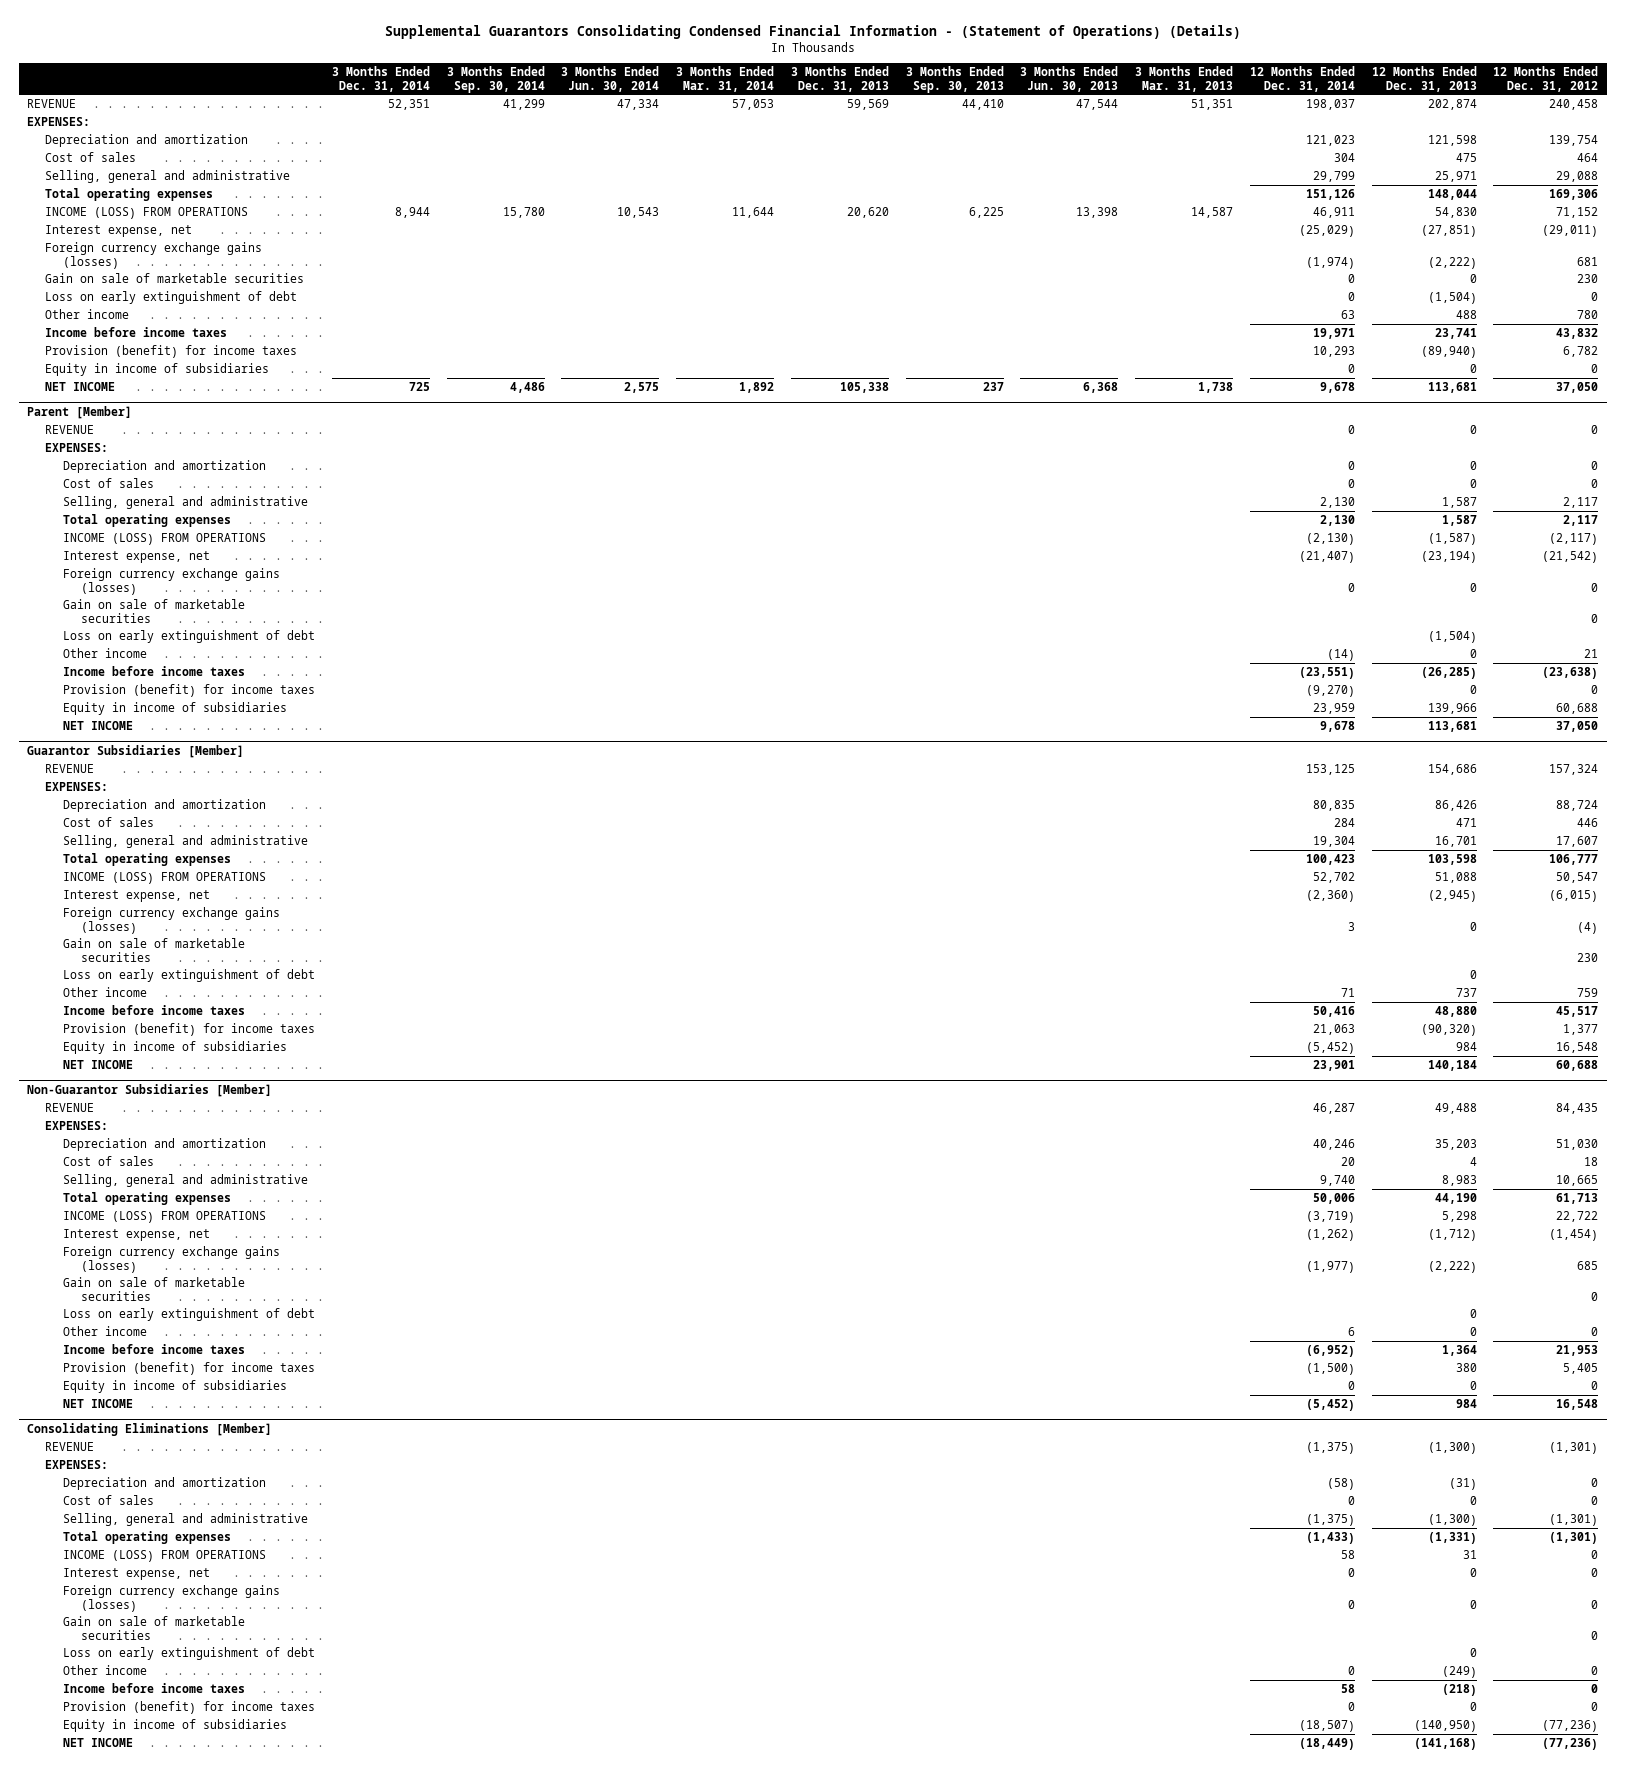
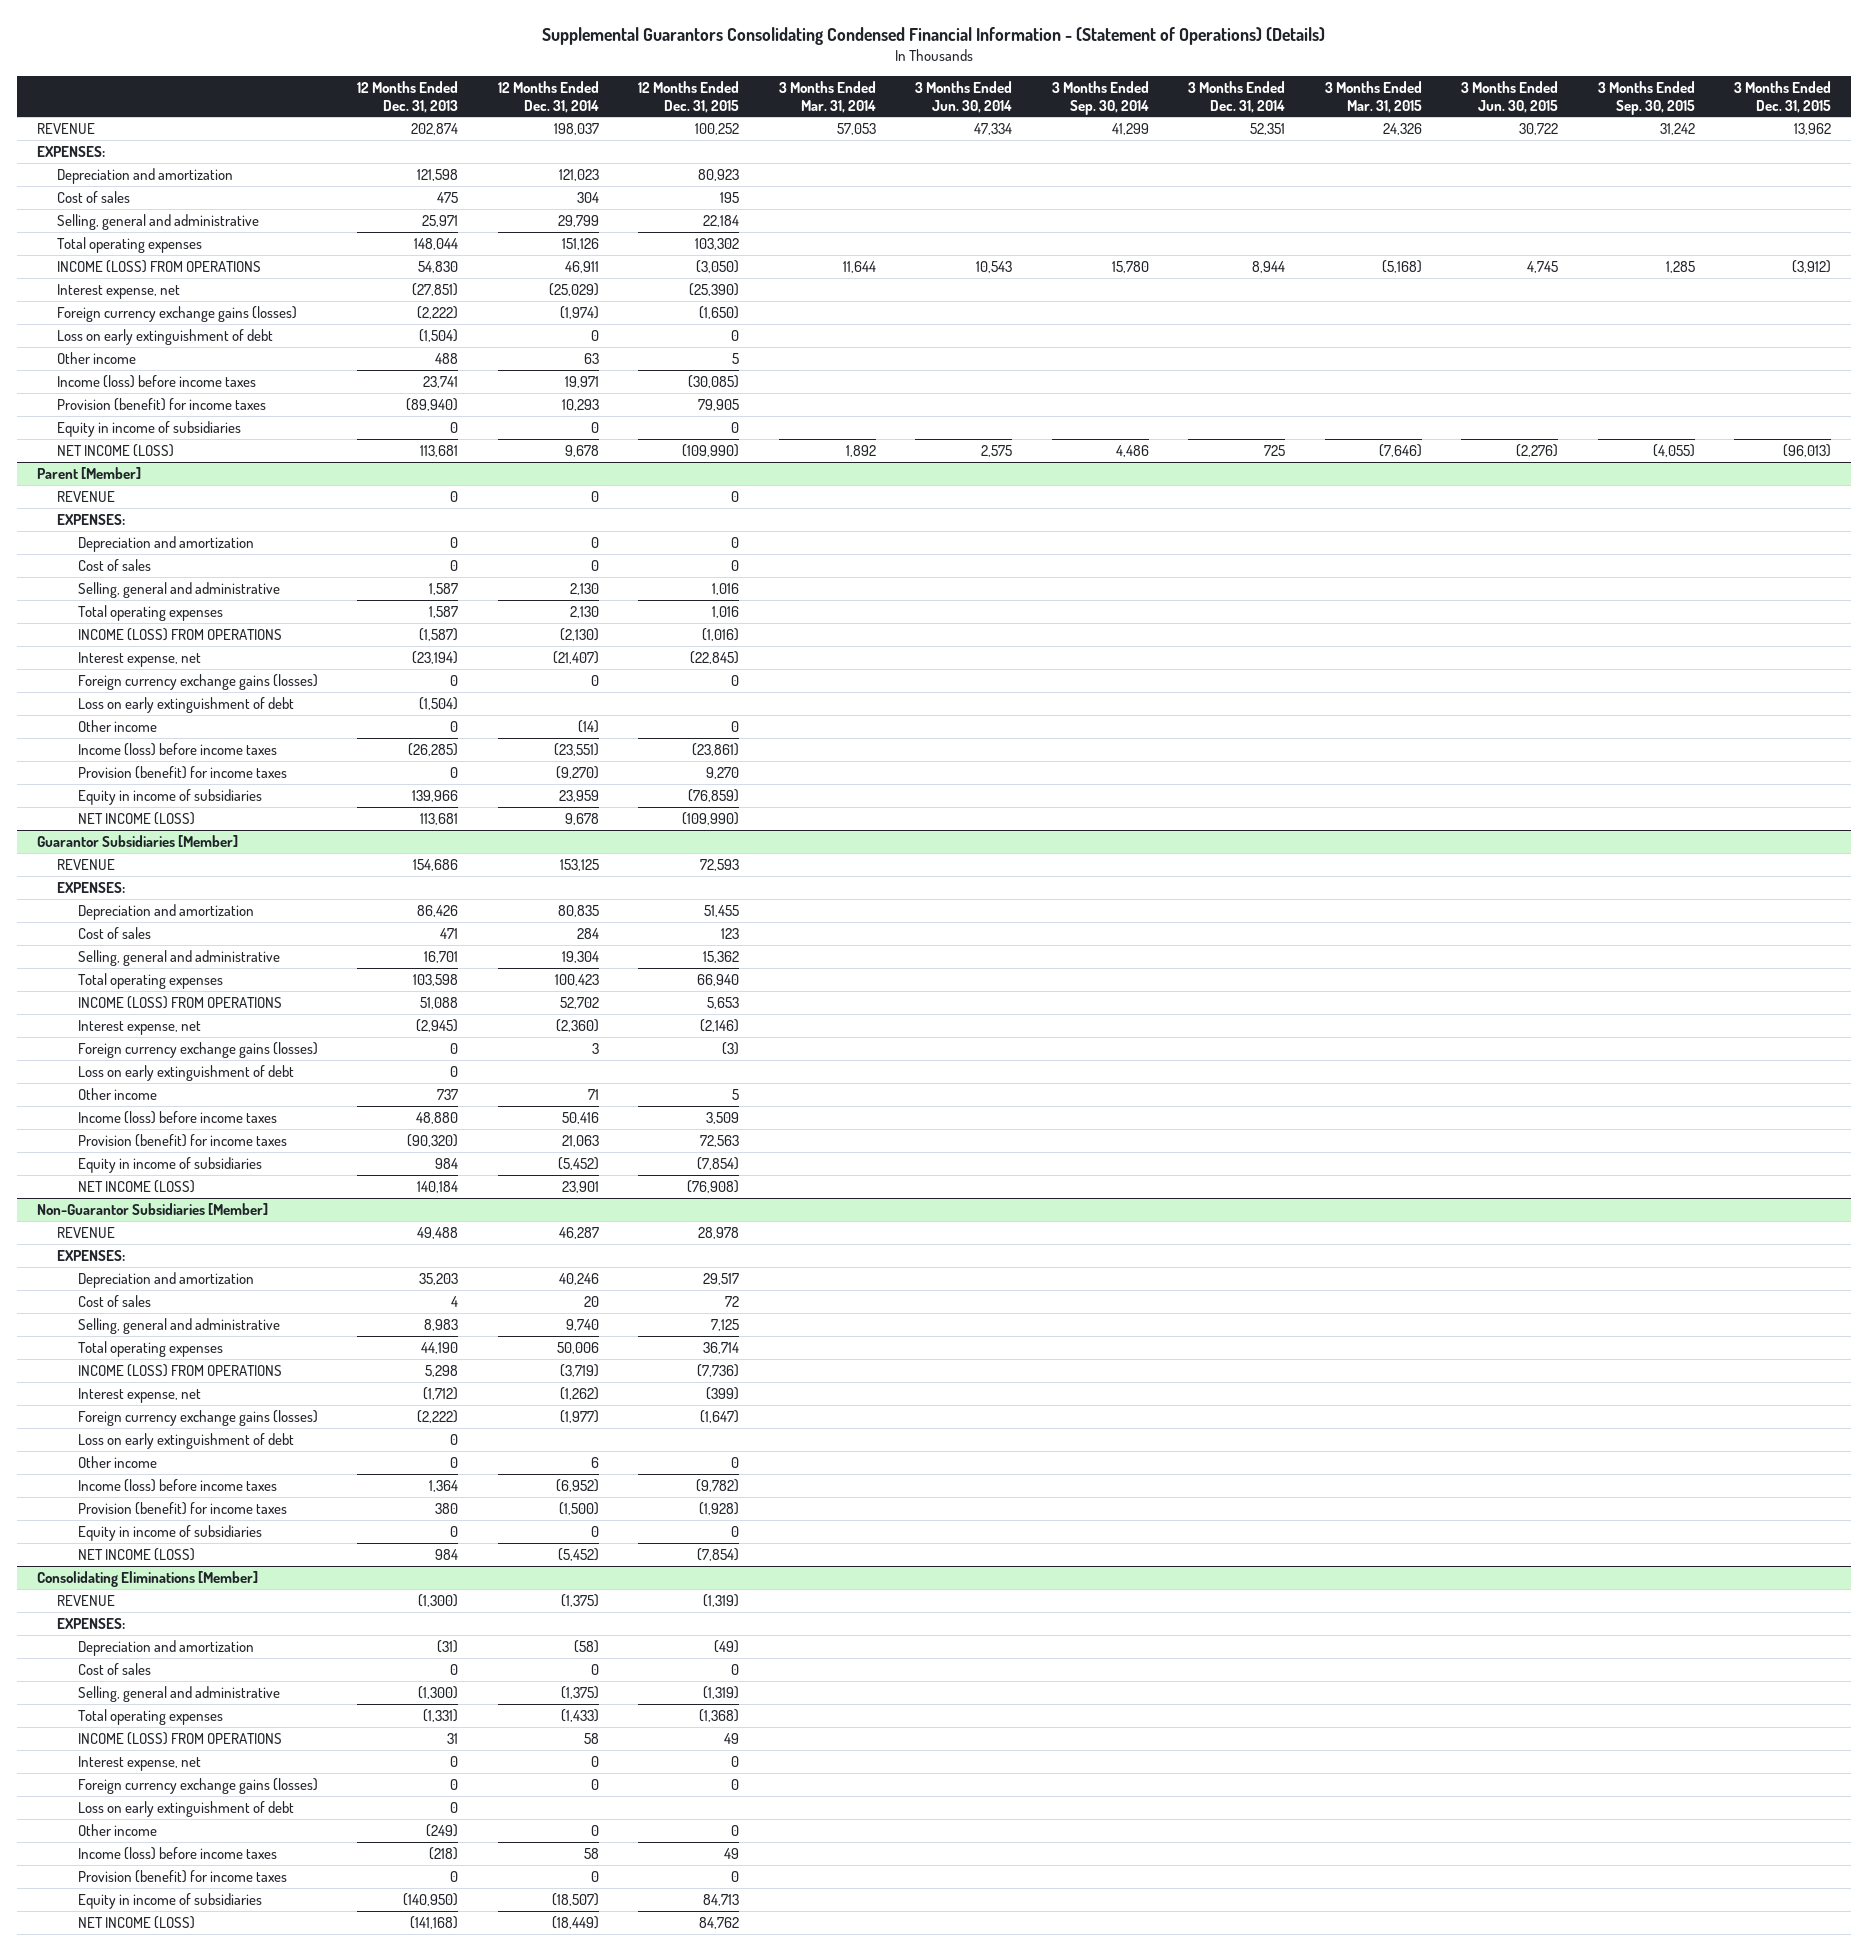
- | 3 Months Ended Dec. 31, 2014 | 3 Months Ended Sep. 30, 2014 | 3 Months Ended Jun. 30, 2014 | 3 Months Ended Mar. 31, 2014 | 3 Months Ended Dec. 31, 2013 | 3 Months Ended Sep. 30, 2013 | 3 Months Ended Jun. 30, 2013 | 3 Months Ended Mar. 31, 2013 | 12 Months Ended Dec. 31, 2014 | 12 Months Ended Dec. 31, 2013 | 12 Months Ended Dec. 31, 2012
+ | 12 Months Ended Dec. 31, 2013 | 12 Months Ended Dec. 31, 2014 | 12 Months Ended Dec. 31, 2015 | 3 Months Ended Mar. 31, 2014 | 3 Months Ended Jun. 30, 2014 | 3 Months Ended Sep. 30, 2014 | 3 Months Ended Dec. 31, 2014 | 3 Months Ended Mar. 31, 2015 | 3 Months Ended Jun. 30, 2015 | 3 Months Ended Sep. 30, 2015 | 3 Months Ended Dec. 31, 2015
- Gain on sale of marketable securities | | | | | | | | | 0 | 0 | 230
- Income before income taxes | | | | | | | | | 19,971 | 23,741 | 43,832
+ Income (loss) before income taxes | 23,741 | 19,971 | (30,085) | | | | | | | |
- NET INCOME | 725 | 4,486 | 2,575 | 1,892 | 105,338 | 237 | 6,368 | 1,738 | 9,678 | 113,681 | 37,050
+ NET INCOME (LOSS) | 113,681 | 9,678 | (109,990) | 1,892 | 2,575 | 4,486 | 725 | (7,646) | (2,276) | (4,055) | (96,013)
@ Parent [Member]
- Gain on sale of marketable securities | | | | | | | | | | | 0
- Income before income taxes | | | | | | | | | (23,551) | (26,285) | (23,638)
+ Income (loss) before income taxes | (26,285) | (23,551) | (23,861) | | | | | | | |
- NET INCOME | | | | | | | | | 9,678 | 113,681 | 37,050
+ NET INCOME (LOSS) | 113,681 | 9,678 | (109,990) | | | | | | | |
@ Guarantor Subsidiaries [Member]
- Gain on sale of marketable securities | | | | | | | | | | | 230
- Income before income taxes | | | | | | | | | 50,416 | 48,880 | 45,517
+ Income (loss) before income taxes | 48,880 | 50,416 | 3,509 | | | | | | | |
- NET INCOME | | | | | | | | | 23,901 | 140,184 | 60,688
+ NET INCOME (LOSS) | 140,184 | 23,901 | (76,908) | | | | | | | |
@ Non-Guarantor Subsidiaries [Member]
- Gain on sale of marketable securities | | | | | | | | | | | 0
- Income before income taxes | | | | | | | | | (6,952) | 1,364 | 21,953
+ Income (loss) before income taxes | 1,364 | (6,952) | (9,782) | | | | | | | |
- NET INCOME | | | | | | | | | (5,452) | 984 | 16,548
+ NET INCOME (LOSS) | 984 | (5,452) | (7,854) | | | | | | | |
@ Consolidating Eliminations [Member]
- Gain on sale of marketable securities | | | | | | | | | | | 0
- Income before income taxes | | | | | | | | | 58 | (218) | 0
+ Income (loss) before income taxes | (218) | 58 | 49 | | | | | | | |
- NET INCOME | | | | | | | | | (18,449) | (141,168) | (77,236)
+ NET INCOME (LOSS) | (141,168) | (18,449) | 84,762 | | | | | | | |

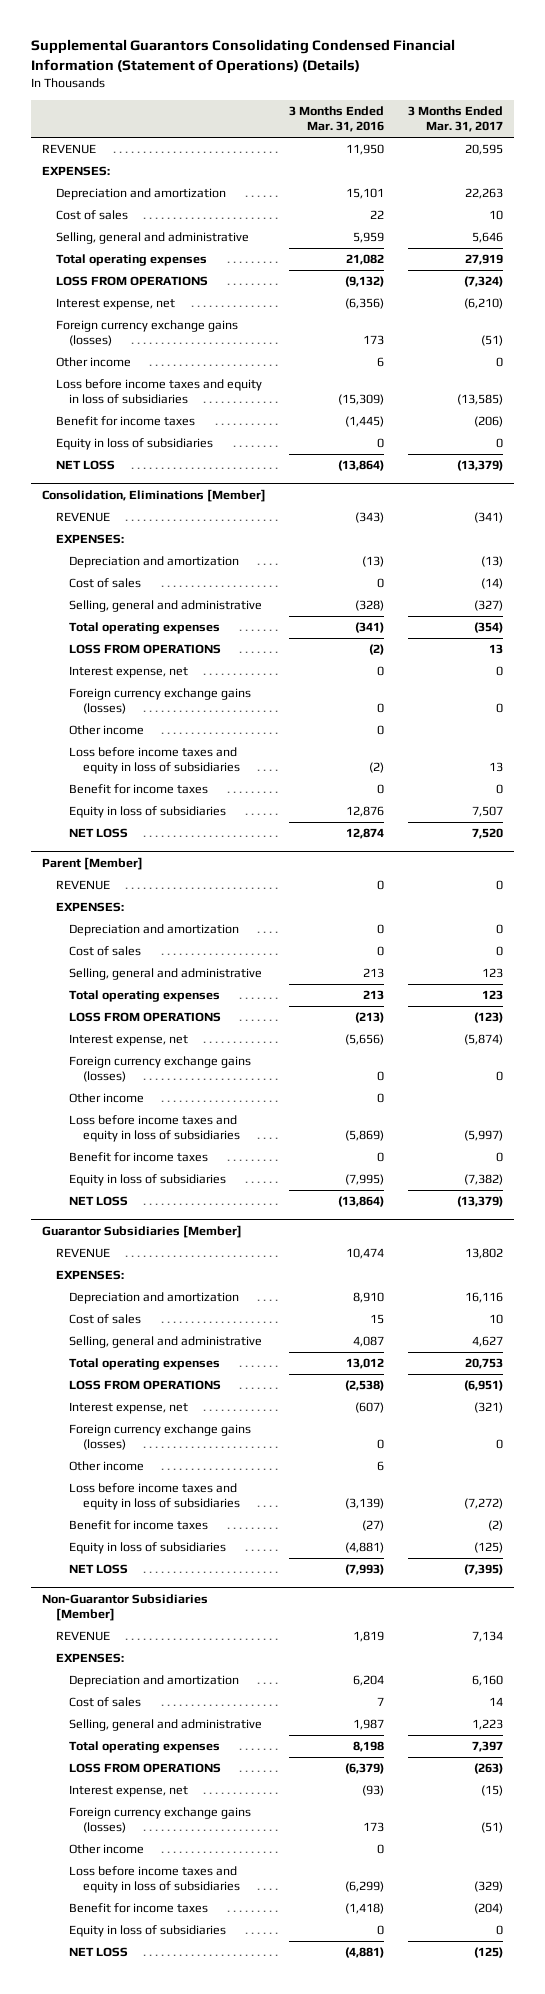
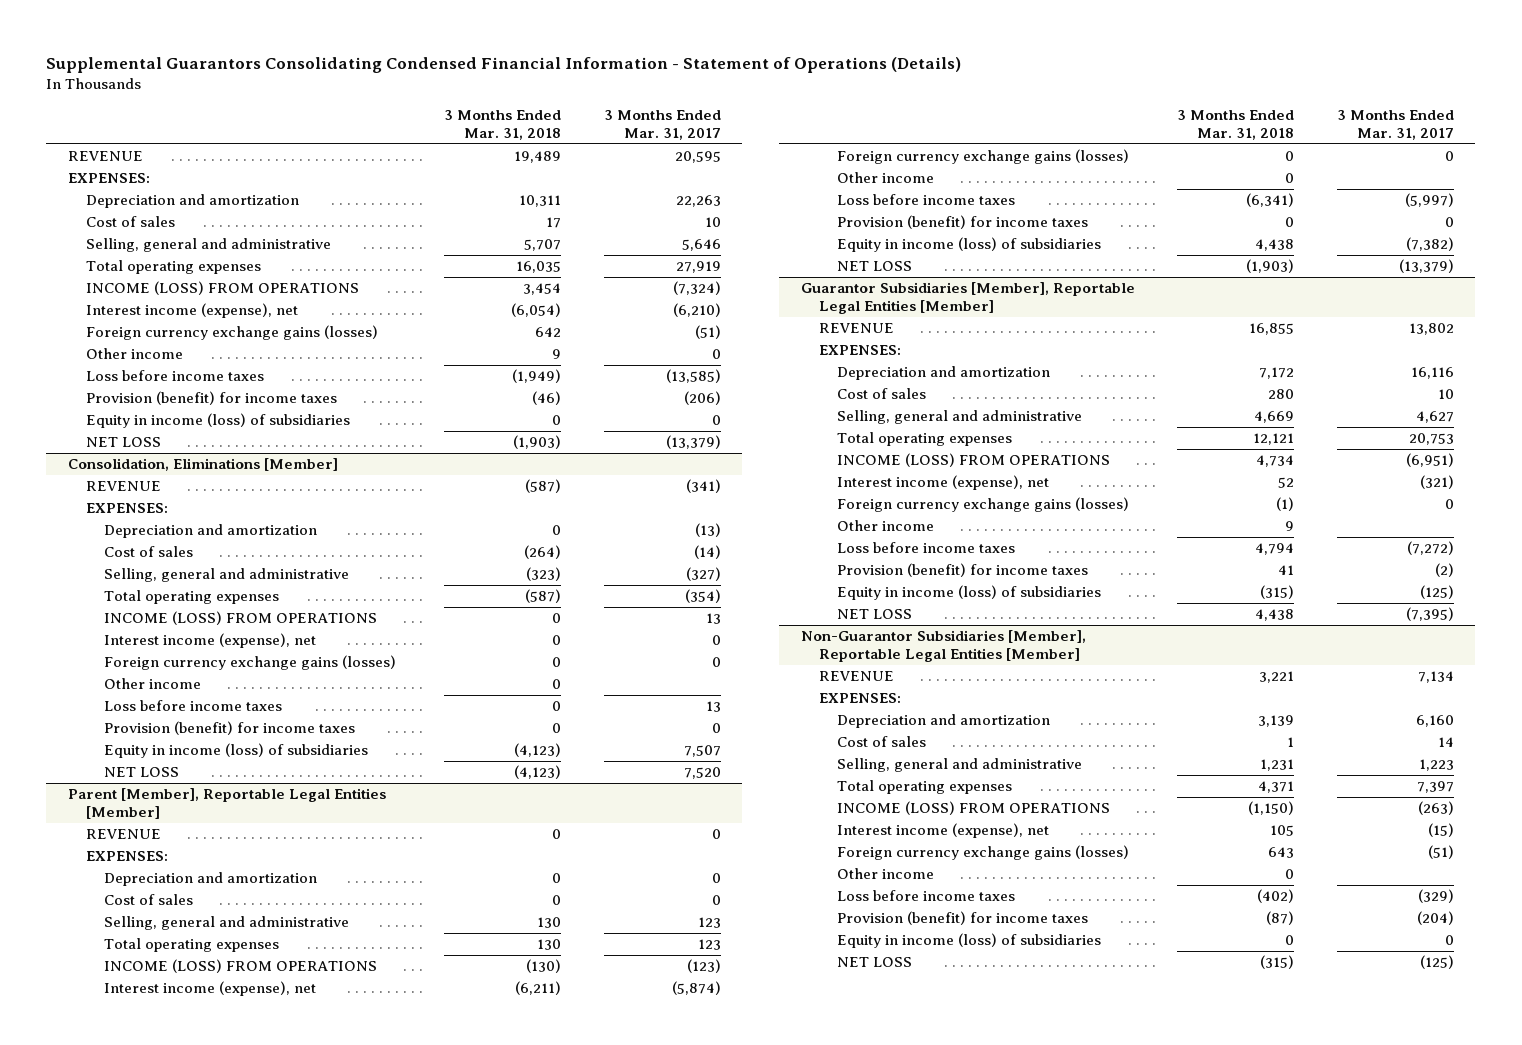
- Supplemental Guarantors Consolidating Condensed Financial Information (Statement of Operations) (Details)
+ Supplemental Guarantors Consolidating Condensed Financial Information - Statement of Operations (Details)
- | 3 Months Ended Mar. 31, 2016 | 3 Months Ended Mar. 31, 2017
+ | 3 Months Ended Mar. 31, 2018 | 3 Months Ended Mar. 31, 2017
- LOSS FROM OPERATIONS | (9,132) | (7,324)
- Interest expense, net | (6,356) | (6,210)
+ INCOME (LOSS) FROM OPERATIONS | 3,454 | (7,324)
+ Interest income (expense), net | (6,054) | (6,210)
- Loss before income taxes and equity in loss of subsidiaries | (15,309) | (13,585)
- Benefit for income taxes | (1,445) | (206)
- Equity in loss of subsidiaries | 0 | 0
+ Loss before income taxes | (1,949) | (13,585)
+ Provision (benefit) for income taxes | (46) | (206)
+ Equity in income (loss) of subsidiaries | 0 | 0
@ Consolidation, Eliminations [Member]
- LOSS FROM OPERATIONS | (2) | 13
- Interest expense, net | 0 | 0
+ INCOME (LOSS) FROM OPERATIONS | 0 | 13
+ Interest income (expense), net | 0 | 0
- Loss before income taxes and equity in loss of subsidiaries | (2) | 13
- Benefit for income taxes | 0 | 0
- Equity in loss of subsidiaries | 12,876 | 7,507
+ Loss before income taxes | 0 | 13
+ Provision (benefit) for income taxes | 0 | 0
+ Equity in income (loss) of subsidiaries | (4,123) | 7,507
- Parent [Member]
+ Parent [Member], Reportable Legal Entities [Member]
- LOSS FROM OPERATIONS | (213) | (123)
- Interest expense, net | (5,656) | (5,874)
+ INCOME (LOSS) FROM OPERATIONS | (130) | (123)
+ Interest income (expense), net | (6,211) | (5,874)
- Loss before income taxes and equity in loss of subsidiaries | (5,869) | (5,997)
- Benefit for income taxes | 0 | 0
- Equity in loss of subsidiaries | (7,995) | (7,382)
+ Loss before income taxes | (6,341) | (5,997)
+ Provision (benefit) for income taxes | 0 | 0
+ Equity in income (loss) of subsidiaries | 4,438 | (7,382)
- Guarantor Subsidiaries [Member]
+ Guarantor Subsidiaries [Member], Reportable Legal Entities [Member]
- LOSS FROM OPERATIONS | (2,538) | (6,951)
- Interest expense, net | (607) | (321)
+ INCOME (LOSS) FROM OPERATIONS | 4,734 | (6,951)
+ Interest income (expense), net | 52 | (321)
- Loss before income taxes and equity in loss of subsidiaries | (3,139) | (7,272)
- Benefit for income taxes | (27) | (2)
- Equity in loss of subsidiaries | (4,881) | (125)
+ Loss before income taxes | 4,794 | (7,272)
+ Provision (benefit) for income taxes | 41 | (2)
+ Equity in income (loss) of subsidiaries | (315) | (125)
- Non-Guarantor Subsidiaries [Member]
+ Non-Guarantor Subsidiaries [Member], Reportable Legal Entities [Member]
- LOSS FROM OPERATIONS | (6,379) | (263)
- Interest expense, net | (93) | (15)
+ INCOME (LOSS) FROM OPERATIONS | (1,150) | (263)
+ Interest income (expense), net | 105 | (15)
- Loss before income taxes and equity in loss of subsidiaries | (6,299) | (329)
- Benefit for income taxes | (1,418) | (204)
- Equity in loss of subsidiaries | 0 | 0
+ Loss before income taxes | (402) | (329)
+ Provision (benefit) for income taxes | (87) | (204)
+ Equity in income (loss) of subsidiaries | 0 | 0

